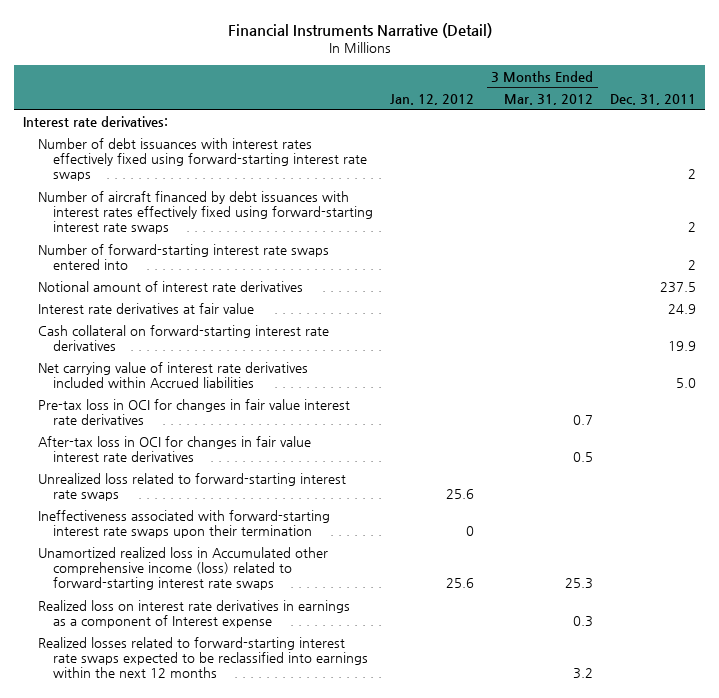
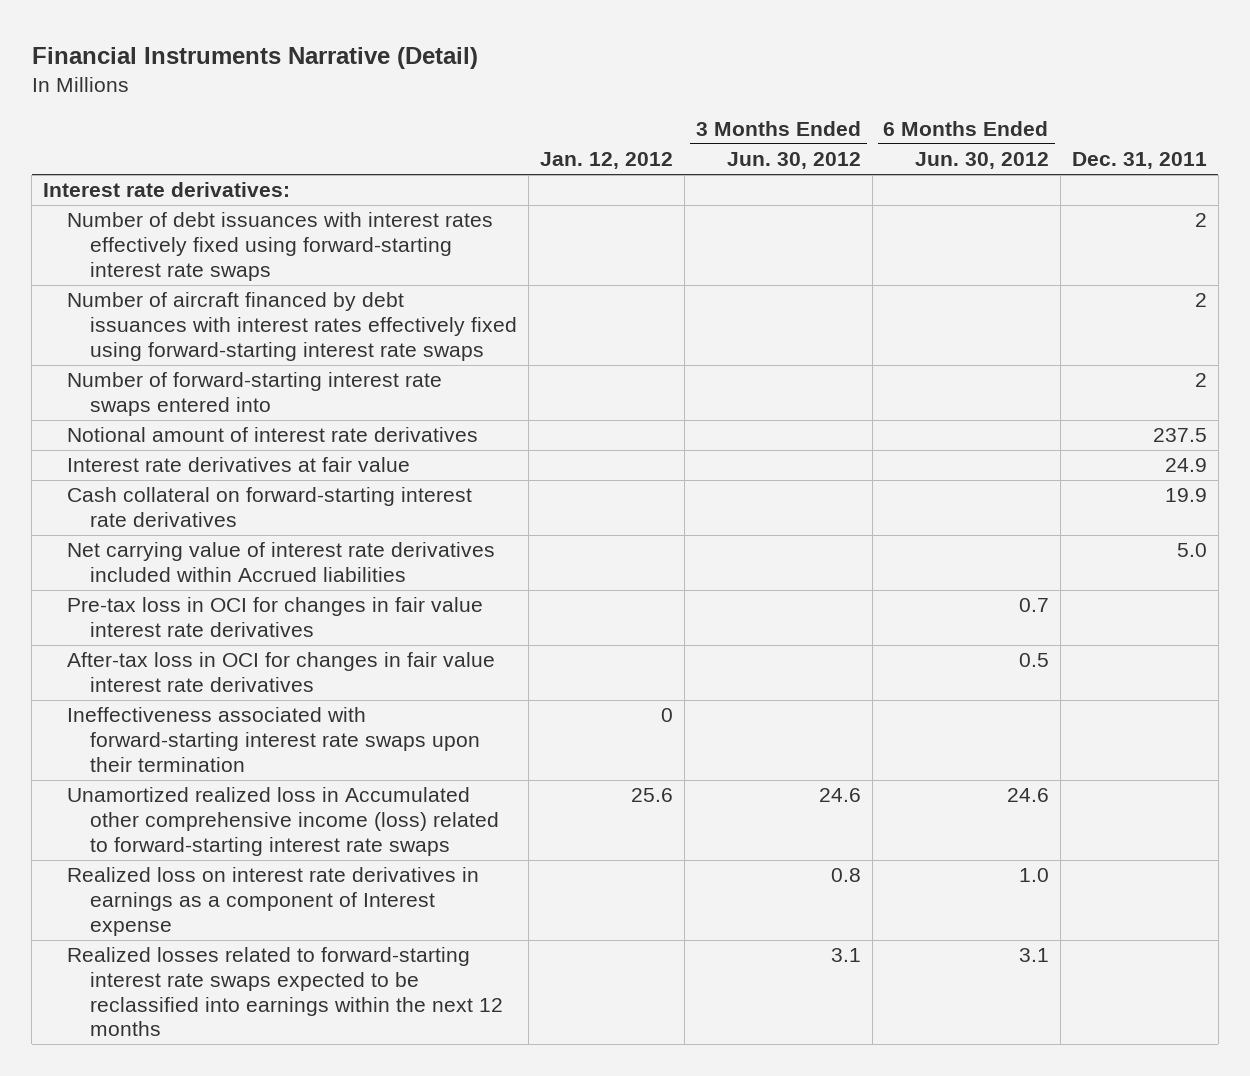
- | Jan. 12, 2012 | 3 Months Ended Mar. 31, 2012 | Dec. 31, 2011
+ | Jan. 12, 2012 | 3 Months Ended Jun. 30, 2012 | 6 Months Ended Jun. 30, 2012 | Dec. 31, 2011
- Unrealized loss related to forward-starting interest rate swaps | 25.6 | |

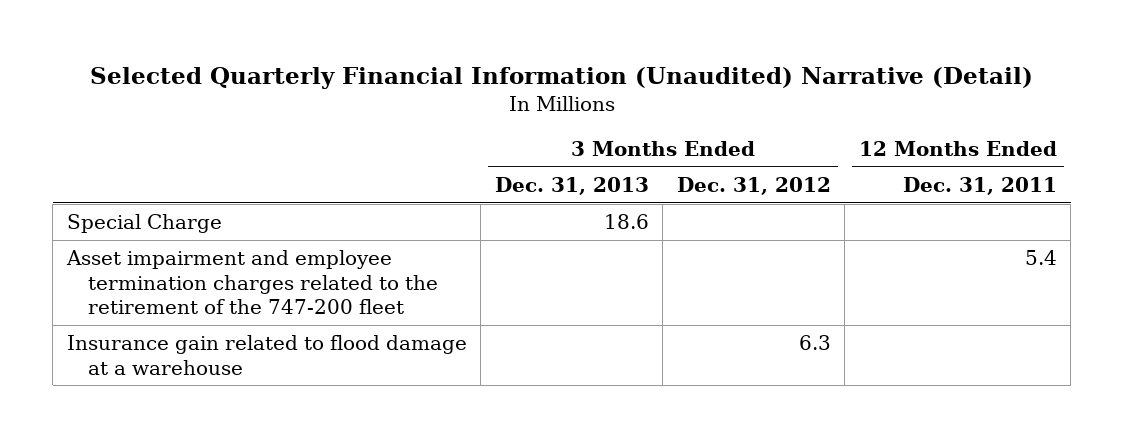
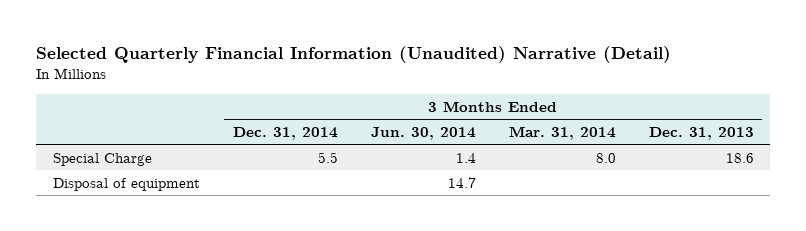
- | 3 Months Ended Dec. 31, 2013 | 3 Months Ended Dec. 31, 2012 | 12 Months Ended Dec. 31, 2011
+ | 3 Months Ended Dec. 31, 2014 | 3 Months Ended Jun. 30, 2014 | 3 Months Ended Mar. 31, 2014 | 3 Months Ended Dec. 31, 2013
- Asset impairment and employee termination charges related to the retirement of the 747-200 fleet | | | 5.4
- Insurance gain related to flood damage at a warehouse | | 6.3 |
+ Disposal of equipment | | 14.7 | |

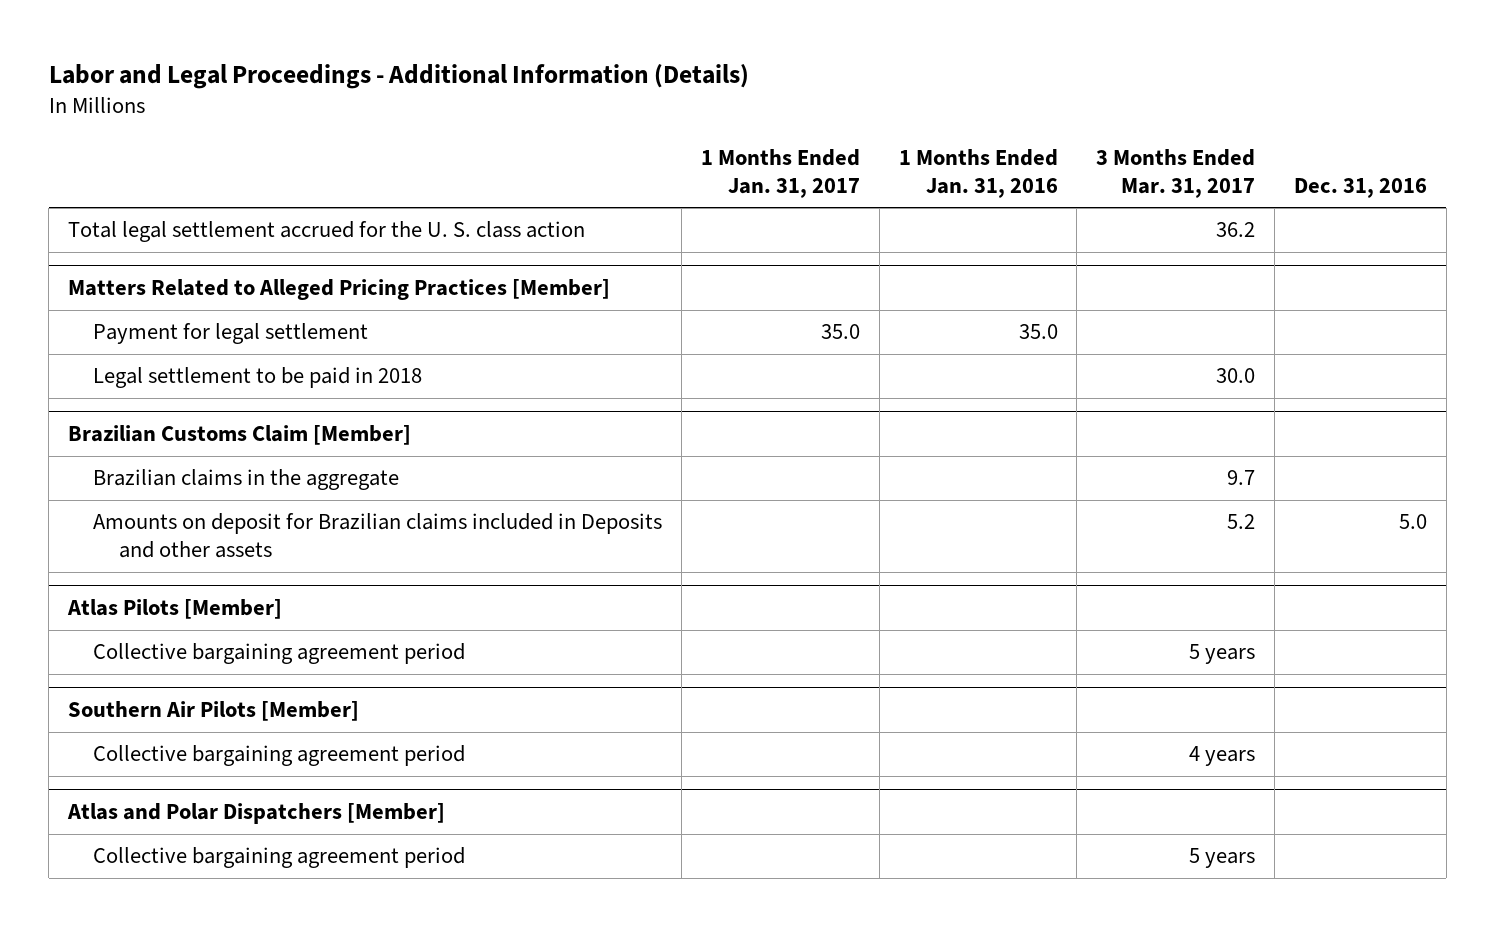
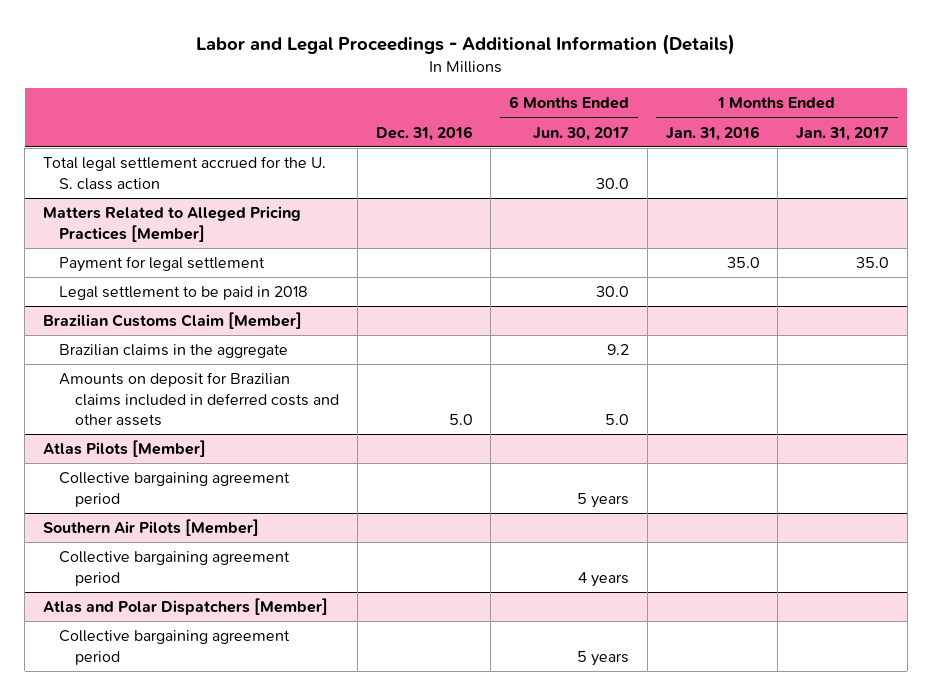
- | 1 Months Ended Jan. 31, 2017 | 1 Months Ended Jan. 31, 2016 | 3 Months Ended Mar. 31, 2017 | Dec. 31, 2016
+ | Dec. 31, 2016 | 6 Months Ended Jun. 30, 2017 | 1 Months Ended Jan. 31, 2016 | 1 Months Ended Jan. 31, 2017
@ Brazilian Customs Claim [Member]
- Amounts on deposit for Brazilian claims included in Deposits and other assets | | | 5.2 | 5.0
+ Amounts on deposit for Brazilian claims included in deferred costs and other assets | 5.0 | 5.0 | |

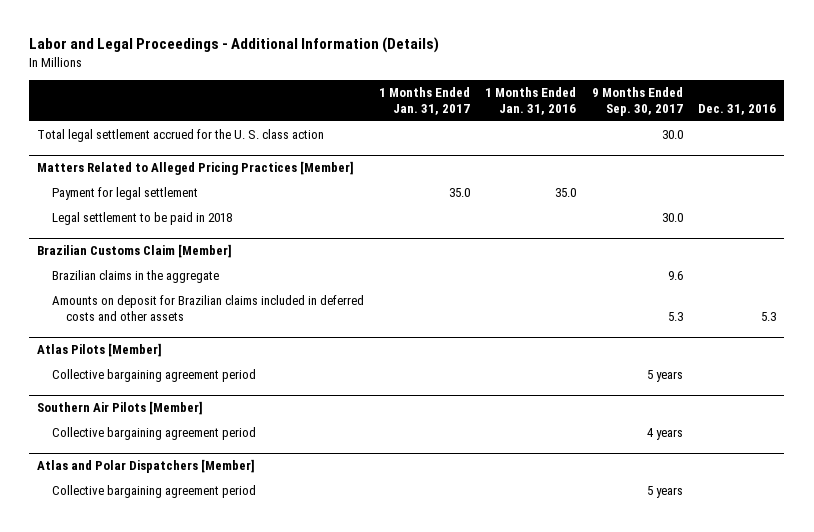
- | Dec. 31, 2016 | 6 Months Ended Jun. 30, 2017 | 1 Months Ended Jan. 31, 2016 | 1 Months Ended Jan. 31, 2017
+ | 1 Months Ended Jan. 31, 2017 | 1 Months Ended Jan. 31, 2016 | 9 Months Ended Sep. 30, 2017 | Dec. 31, 2016
@ Brazilian Customs Claim [Member]
- Amounts on deposit for Brazilian claims included in deferred costs and other assets | 5.0 | 5.0 | |
+ Amounts on deposit for Brazilian claims included in deferred costs and other assets | | | 5.3 | 5.3

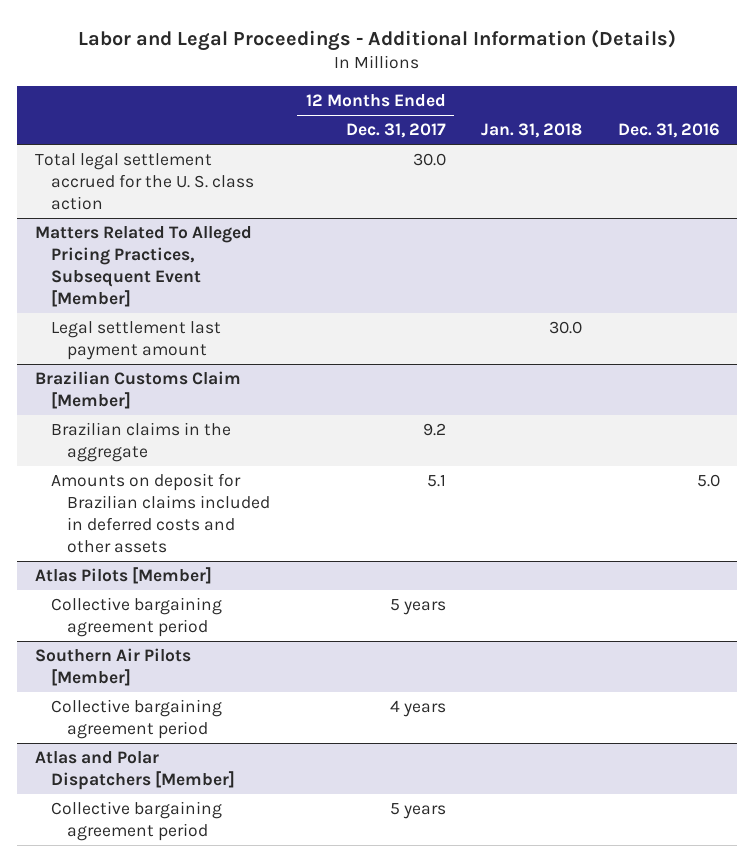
- | 1 Months Ended Jan. 31, 2017 | 1 Months Ended Jan. 31, 2016 | 9 Months Ended Sep. 30, 2017 | Dec. 31, 2016
+ | 12 Months Ended Dec. 31, 2017 | Jan. 31, 2018 | Dec. 31, 2016
- Matters Related to Alleged Pricing Practices [Member]
- Payment for legal settlement | 35.0 | 35.0 | |
- Legal settlement to be paid in 2018 | | | 30.0 |
+ Matters Related To Alleged Pricing Practices, Subsequent Event [Member]
+ Legal settlement last payment amount | | 30.0 |
@ Brazilian Customs Claim [Member]
- Amounts on deposit for Brazilian claims included in deferred costs and other assets | | | 5.3 | 5.3
+ Amounts on deposit for Brazilian claims included in deferred costs and other assets | 5.1 | | 5.0

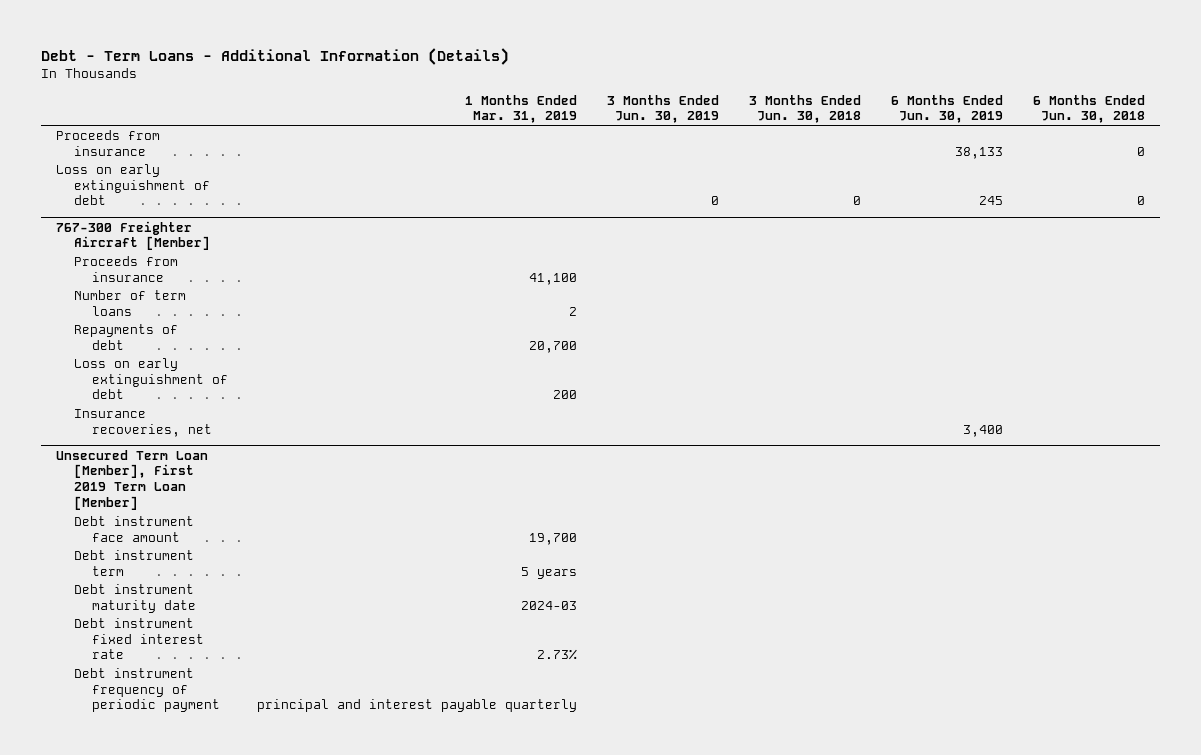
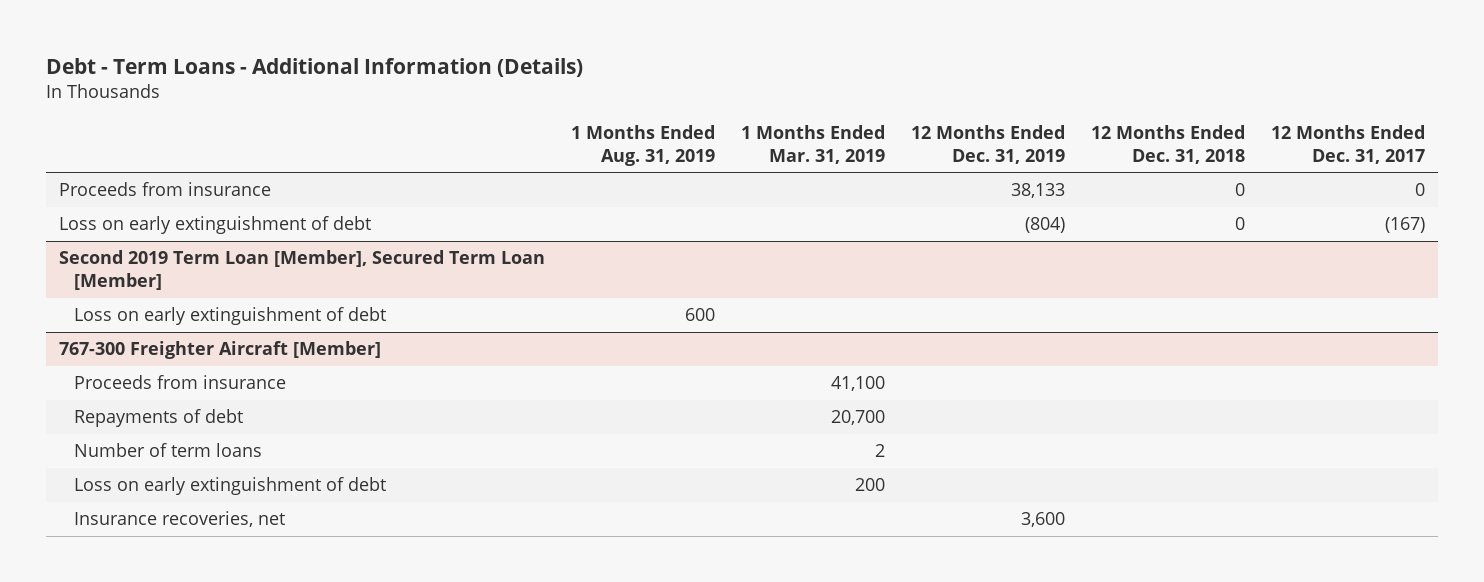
- | 1 Months Ended Mar. 31, 2019 | 3 Months Ended Jun. 30, 2019 | 3 Months Ended Jun. 30, 2018 | 6 Months Ended Jun. 30, 2019 | 6 Months Ended Jun. 30, 2018
+ | 1 Months Ended Aug. 31, 2019 | 1 Months Ended Mar. 31, 2019 | 12 Months Ended Dec. 31, 2019 | 12 Months Ended Dec. 31, 2018 | 12 Months Ended Dec. 31, 2017
+ Second 2019 Term Loan [Member], Secured Term Loan [Member]
+ Loss on early extinguishment of debt | 600 | | | |
@ 767-300 Freighter Aircraft [Member]
moved down: Number of term loans | | 2 | | |
- Unsecured Term Loan [Member], First 2019 Term Loan [Member]
- Debt instrument face amount | 19,700 | | | |
- Debt instrument term | 5 years | | | |
- Debt instrument maturity date | 2024-03 | | | |
- Debt instrument fixed interest rate | 2.73% | | | |
- Debt instrument frequency of periodic payment | principal and interest payable quarterly | | | |

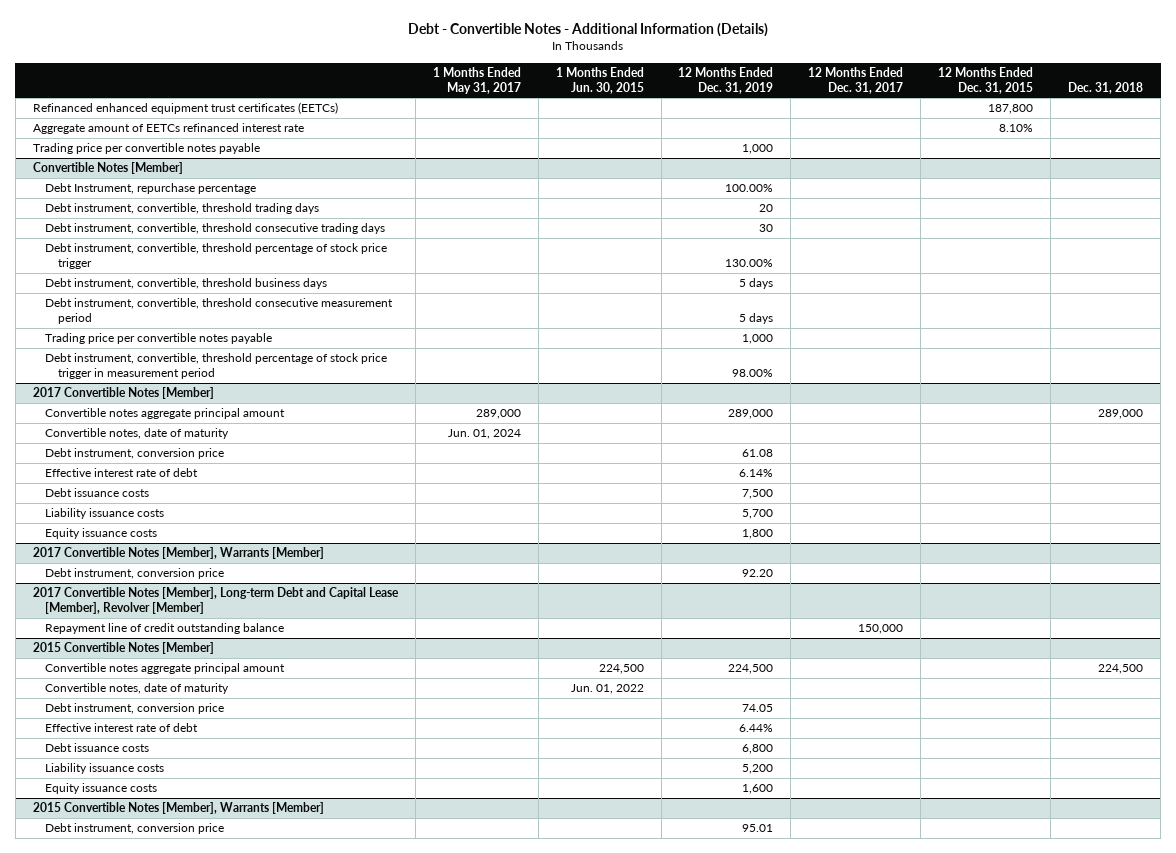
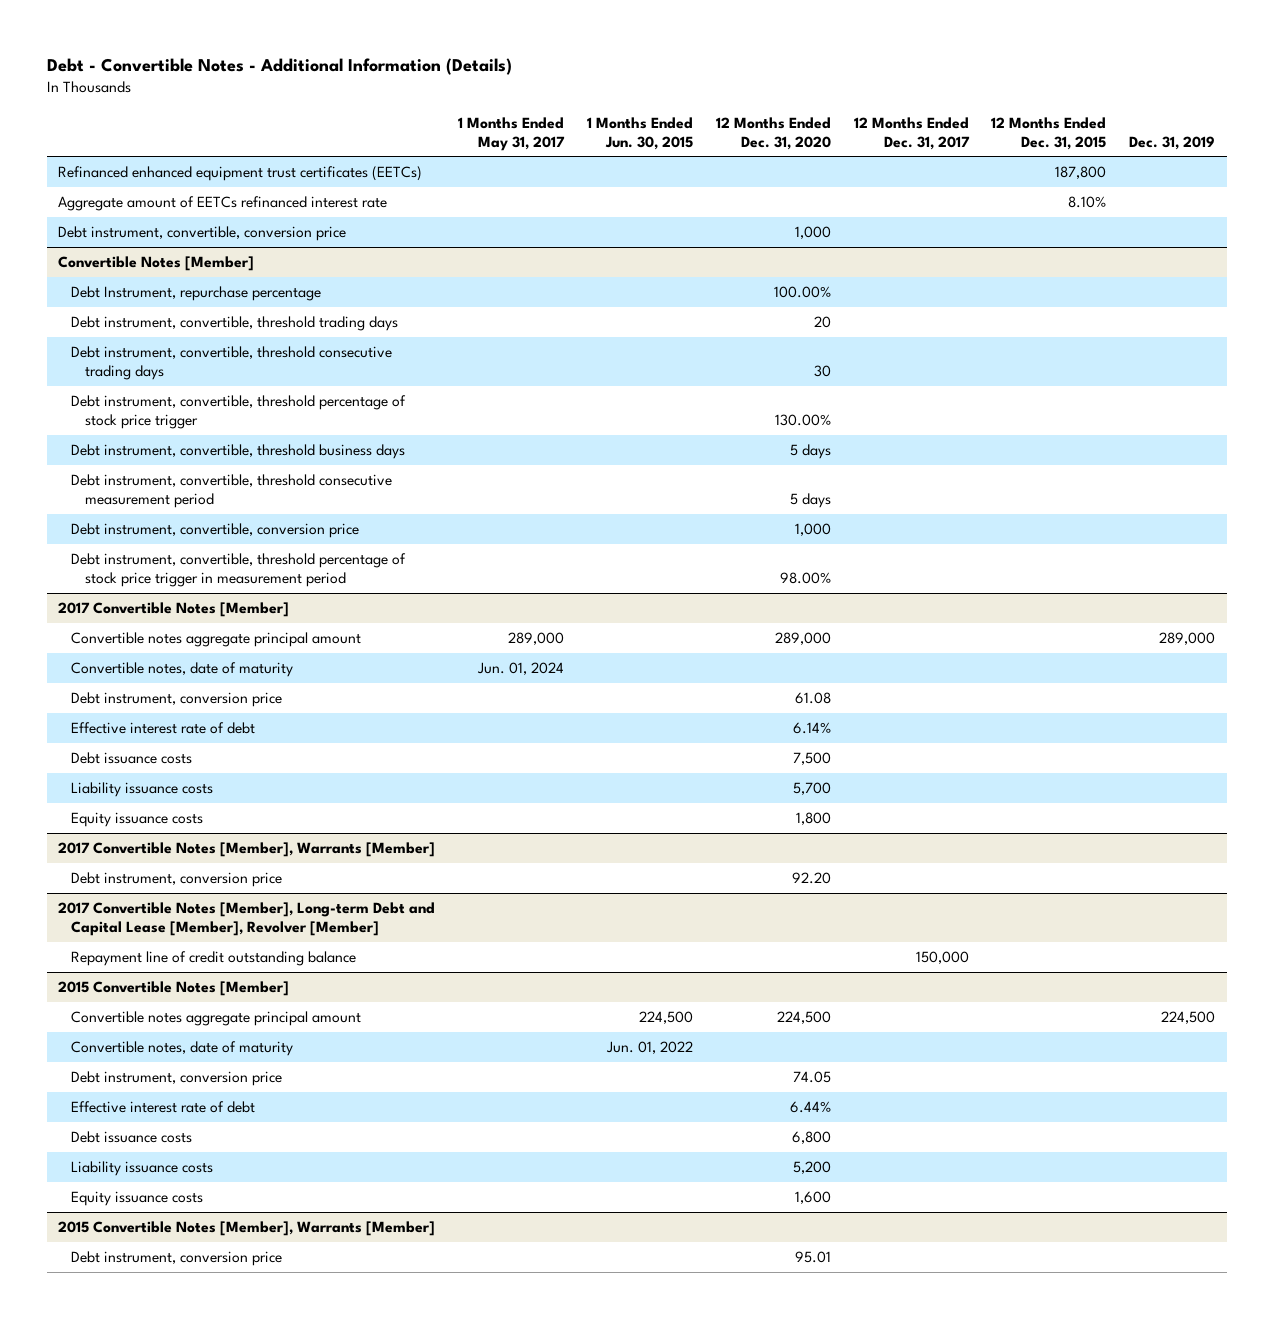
- | 1 Months Ended May 31, 2017 | 1 Months Ended Jun. 30, 2015 | 12 Months Ended Dec. 31, 2019 | 12 Months Ended Dec. 31, 2017 | 12 Months Ended Dec. 31, 2015 | Dec. 31, 2018
+ | 1 Months Ended May 31, 2017 | 1 Months Ended Jun. 30, 2015 | 12 Months Ended Dec. 31, 2020 | 12 Months Ended Dec. 31, 2017 | 12 Months Ended Dec. 31, 2015 | Dec. 31, 2019
- Trading price per convertible notes payable | | | 1,000 | | |
+ Debt instrument, convertible, conversion price | | | 1,000 | | |
@ Convertible Notes [Member]
- Trading price per convertible notes payable | | | 1,000 | | |
+ Debt instrument, convertible, conversion price | | | 1,000 | | |

